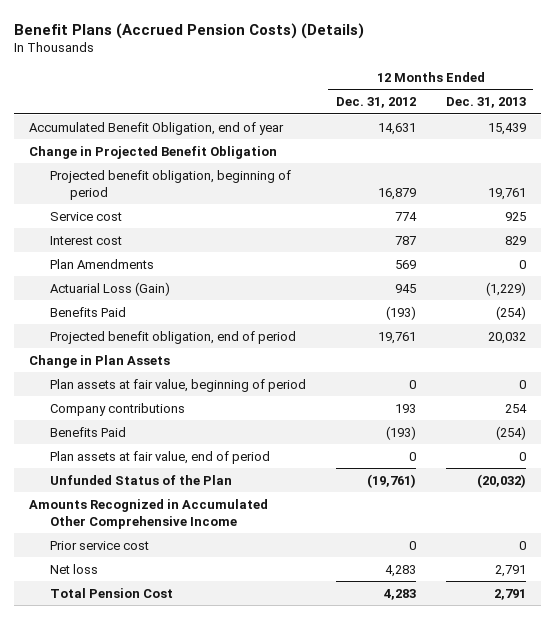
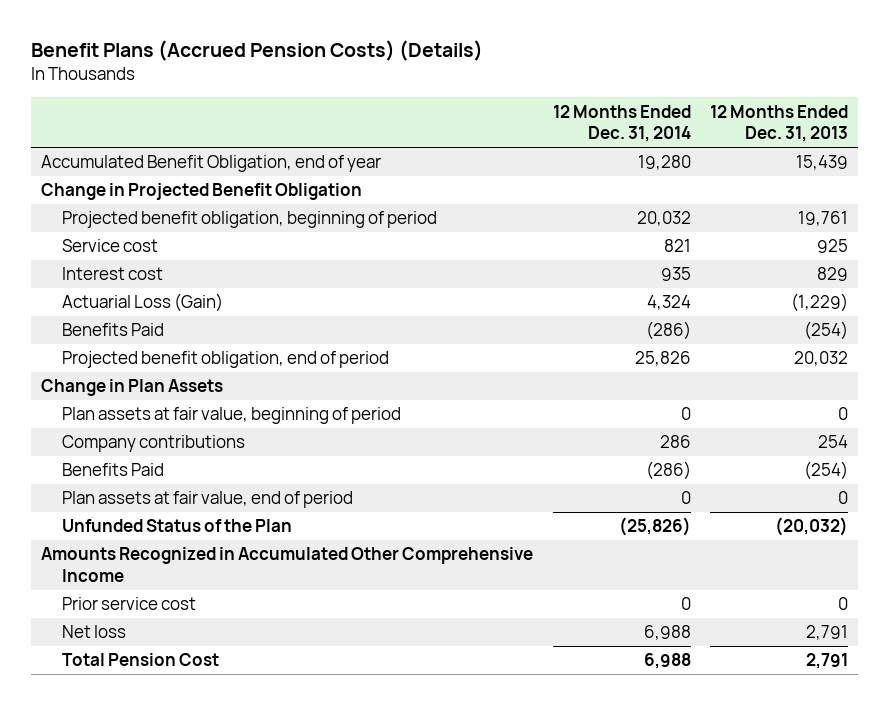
- | 12 Months Ended Dec. 31, 2012 | 12 Months Ended Dec. 31, 2013
+ | 12 Months Ended Dec. 31, 2014 | 12 Months Ended Dec. 31, 2013
- Plan Amendments | 569 | 0

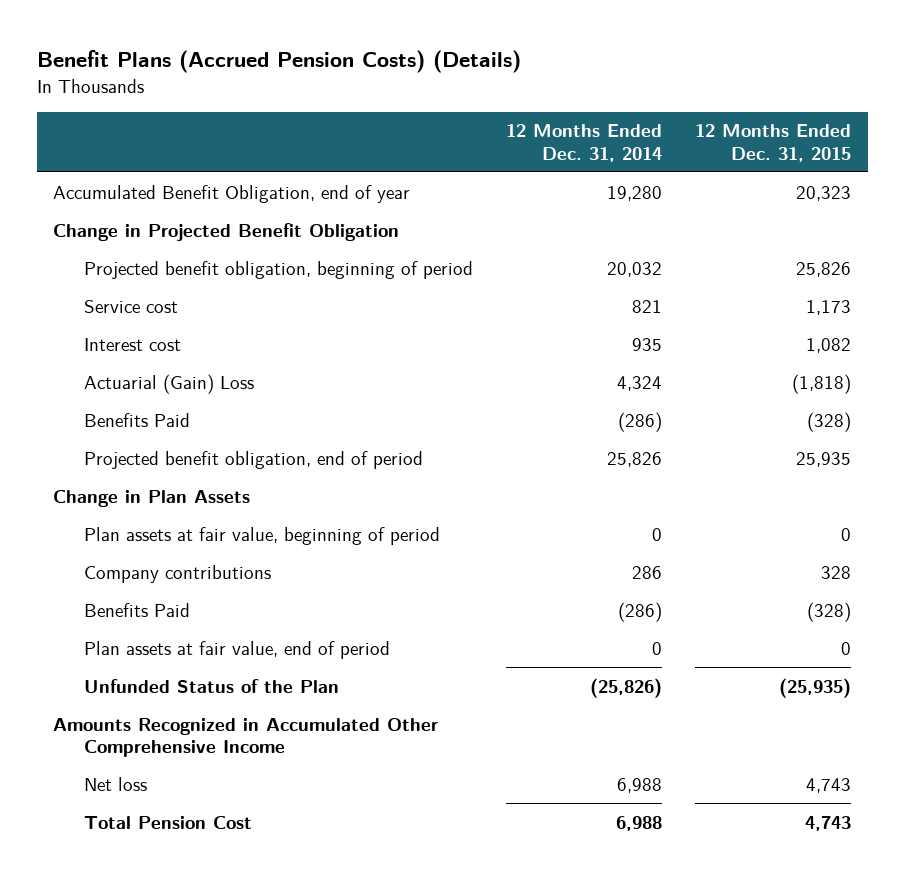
- | 12 Months Ended Dec. 31, 2014 | 12 Months Ended Dec. 31, 2013
+ | 12 Months Ended Dec. 31, 2014 | 12 Months Ended Dec. 31, 2015
- Actuarial Loss (Gain) | 4,324 | (1,229)
+ Actuarial (Gain) Loss | 4,324 | (1,818)
- Prior service cost | 0 | 0

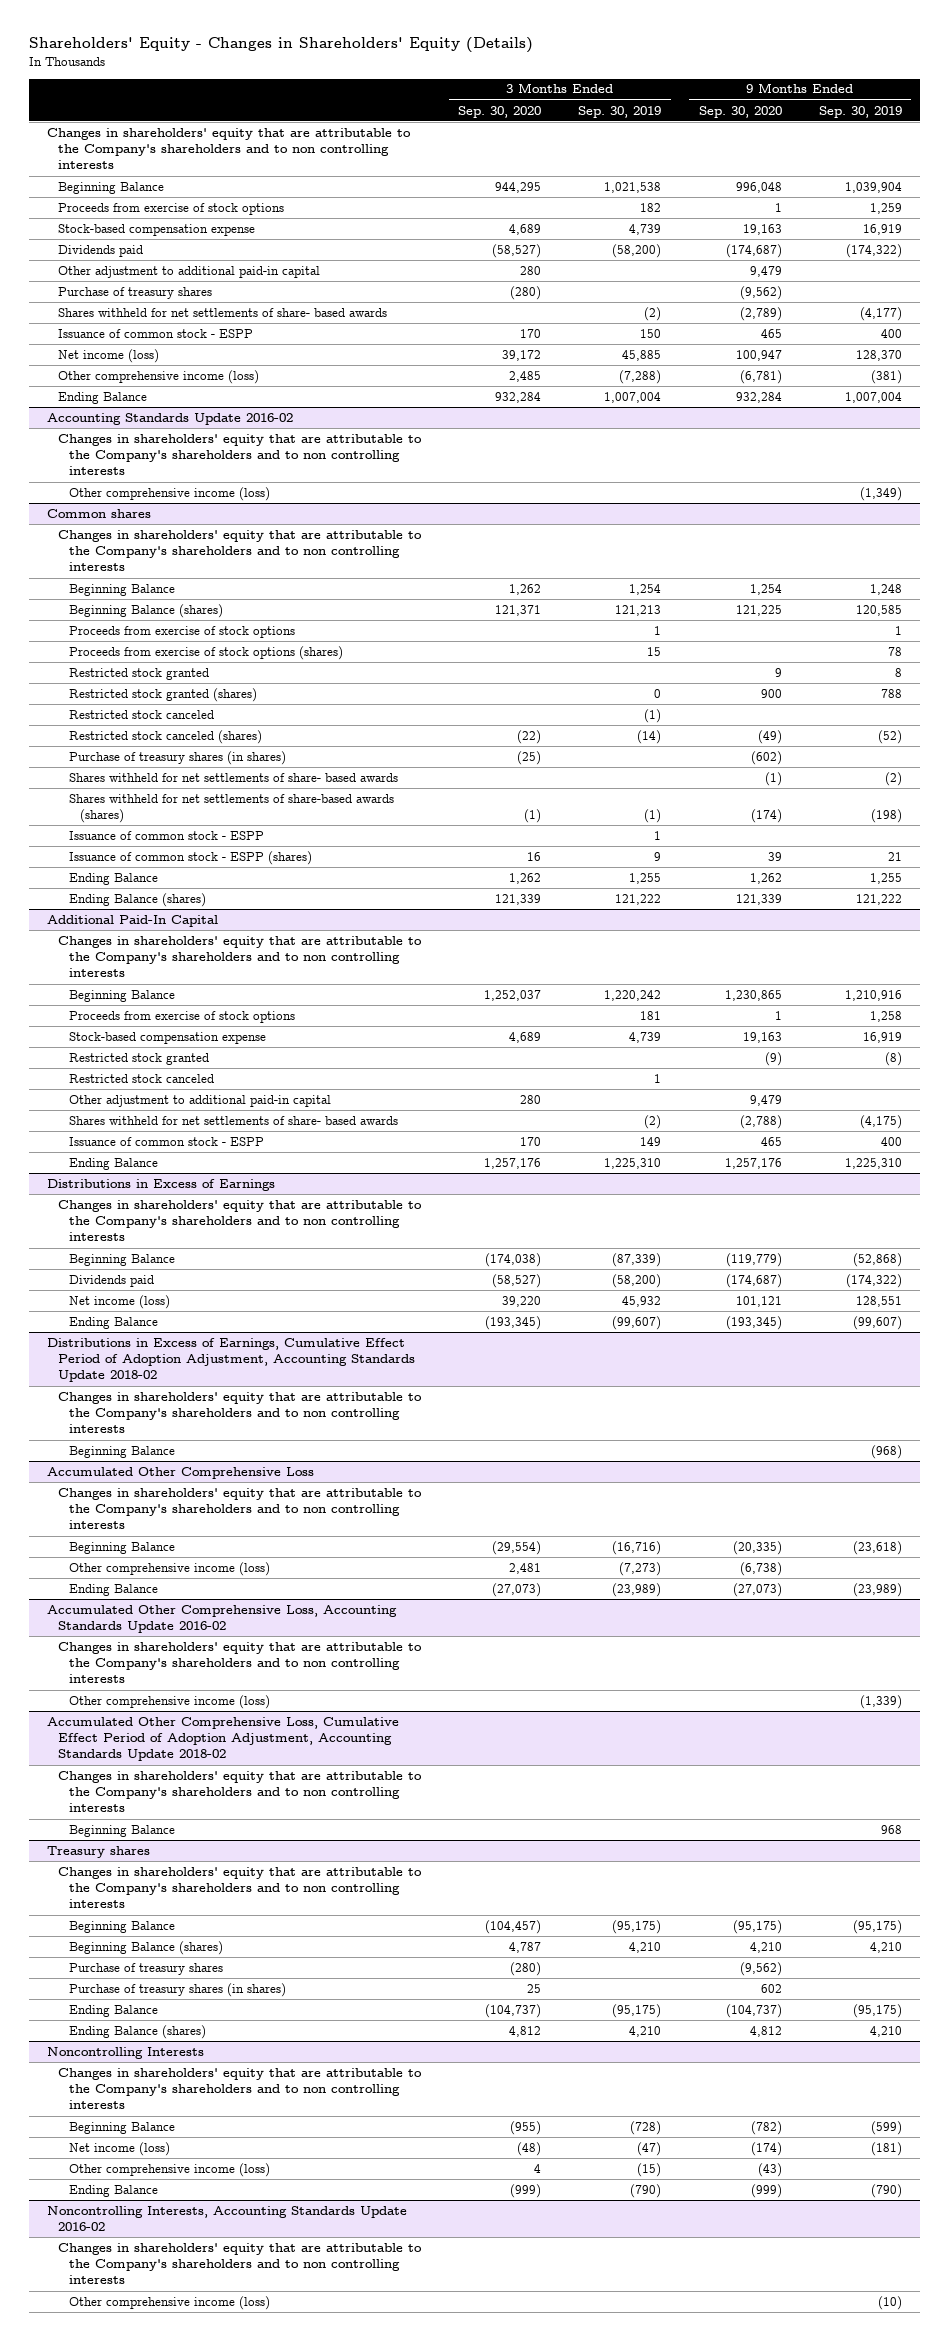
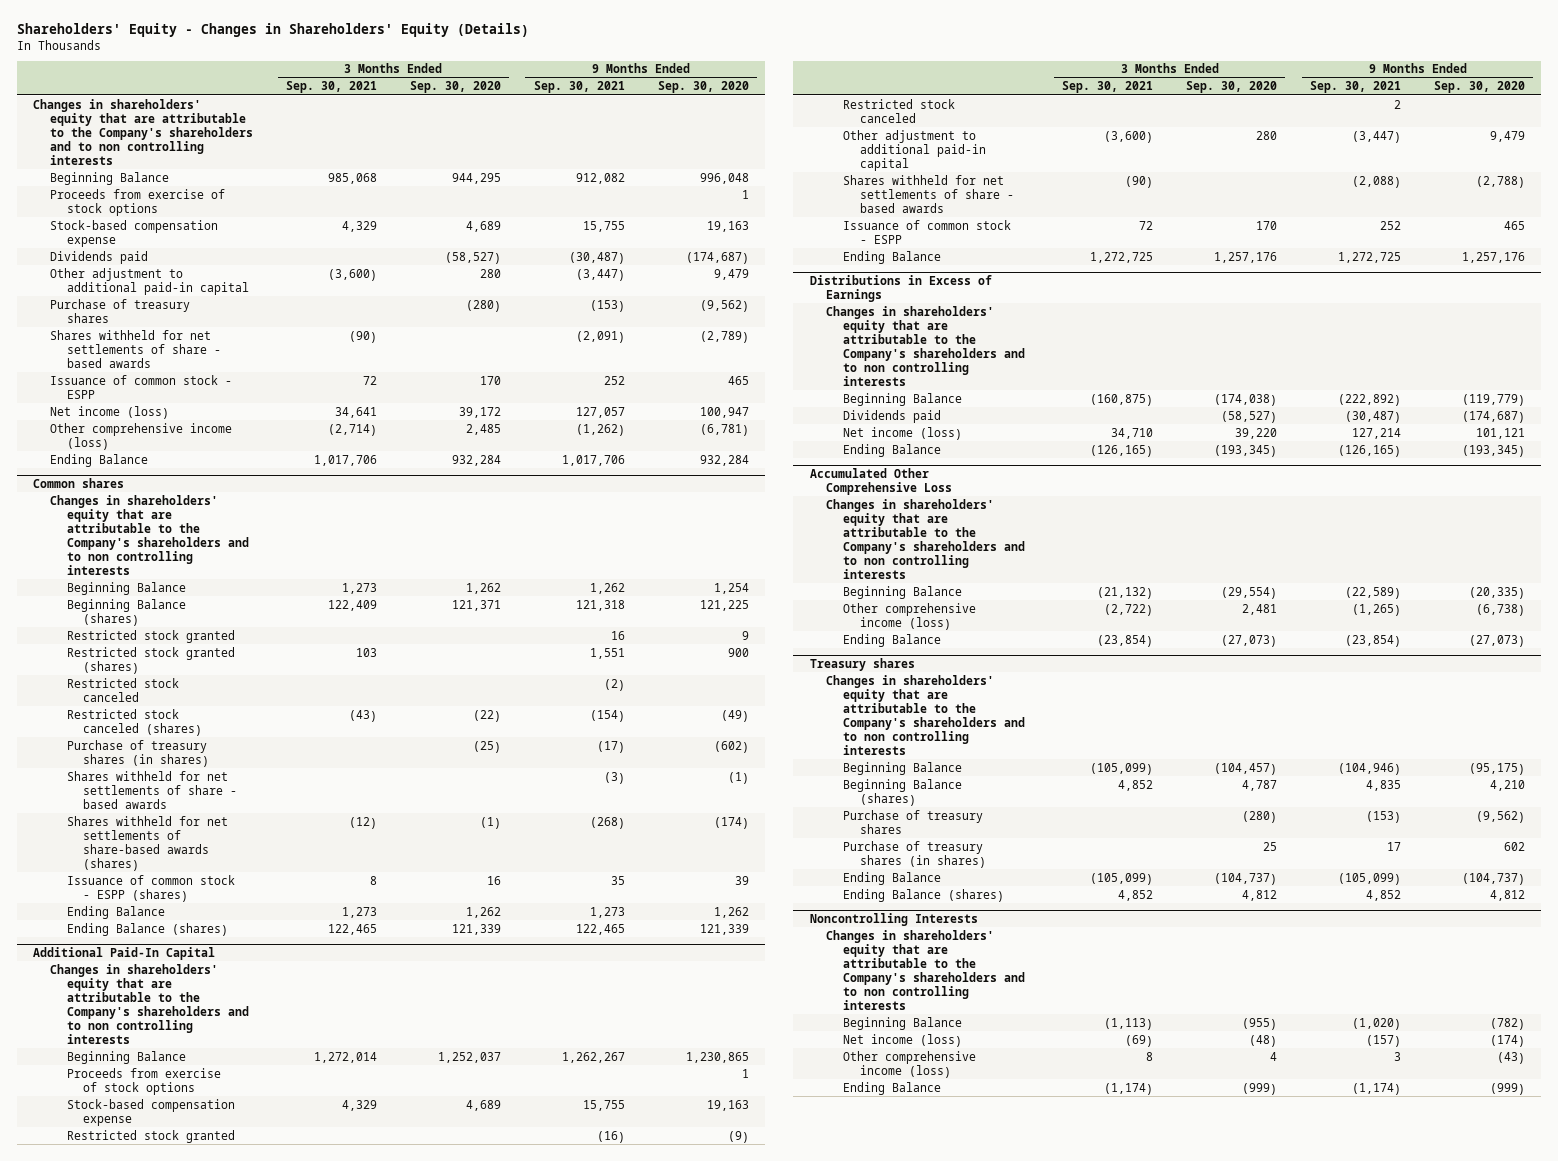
- | 3 Months Ended Sep. 30, 2020 | 3 Months Ended Sep. 30, 2019 | 9 Months Ended Sep. 30, 2020 | 9 Months Ended Sep. 30, 2019
+ | 3 Months Ended Sep. 30, 2021 | 3 Months Ended Sep. 30, 2020 | 9 Months Ended Sep. 30, 2021 | 9 Months Ended Sep. 30, 2020
- Shares withheld for net settlements of share- based awards | | (2) | (2,789) | (4,177)
+ Shares withheld for net settlements of share - based awards | (90) | | (2,091) | (2,789)
- Accounting Standards Update 2016-02
- Changes in shareholders' equity that are attributable to the Company's shareholders and to non controlling interests
- Other comprehensive income (loss) | | | | (1,349)
@ Common shares
- Proceeds from exercise of stock options | | 1 | | 1
- Proceeds from exercise of stock options (shares) | | 15 | | 78
- Shares withheld for net settlements of share- based awards | | | (1) | (2)
+ Shares withheld for net settlements of share - based awards | | | (3) | (1)
- Issuance of common stock - ESPP | | 1 | |
@ Additional Paid-In Capital
- Shares withheld for net settlements of share- based awards | | (2) | (2,788) | (4,175)
+ Shares withheld for net settlements of share - based awards | (90) | | (2,088) | (2,788)
- Distributions in Excess of Earnings, Cumulative Effect Period of Adoption Adjustment, Accounting Standards Update 2018-02
- Changes in shareholders' equity that are attributable to the Company's shareholders and to non controlling interests
- Beginning Balance | | | | (968)
- Accumulated Other Comprehensive Loss, Accounting Standards Update 2016-02
- Changes in shareholders' equity that are attributable to the Company's shareholders and to non controlling interests
- Other comprehensive income (loss) | | | | (1,339)
- Accumulated Other Comprehensive Loss, Cumulative Effect Period of Adoption Adjustment, Accounting Standards Update 2018-02
- Changes in shareholders' equity that are attributable to the Company's shareholders and to non controlling interests
- Beginning Balance | | | | 968
- Noncontrolling Interests, Accounting Standards Update 2016-02
- Changes in shareholders' equity that are attributable to the Company's shareholders and to non controlling interests
- Other comprehensive income (loss) | | | | (10)

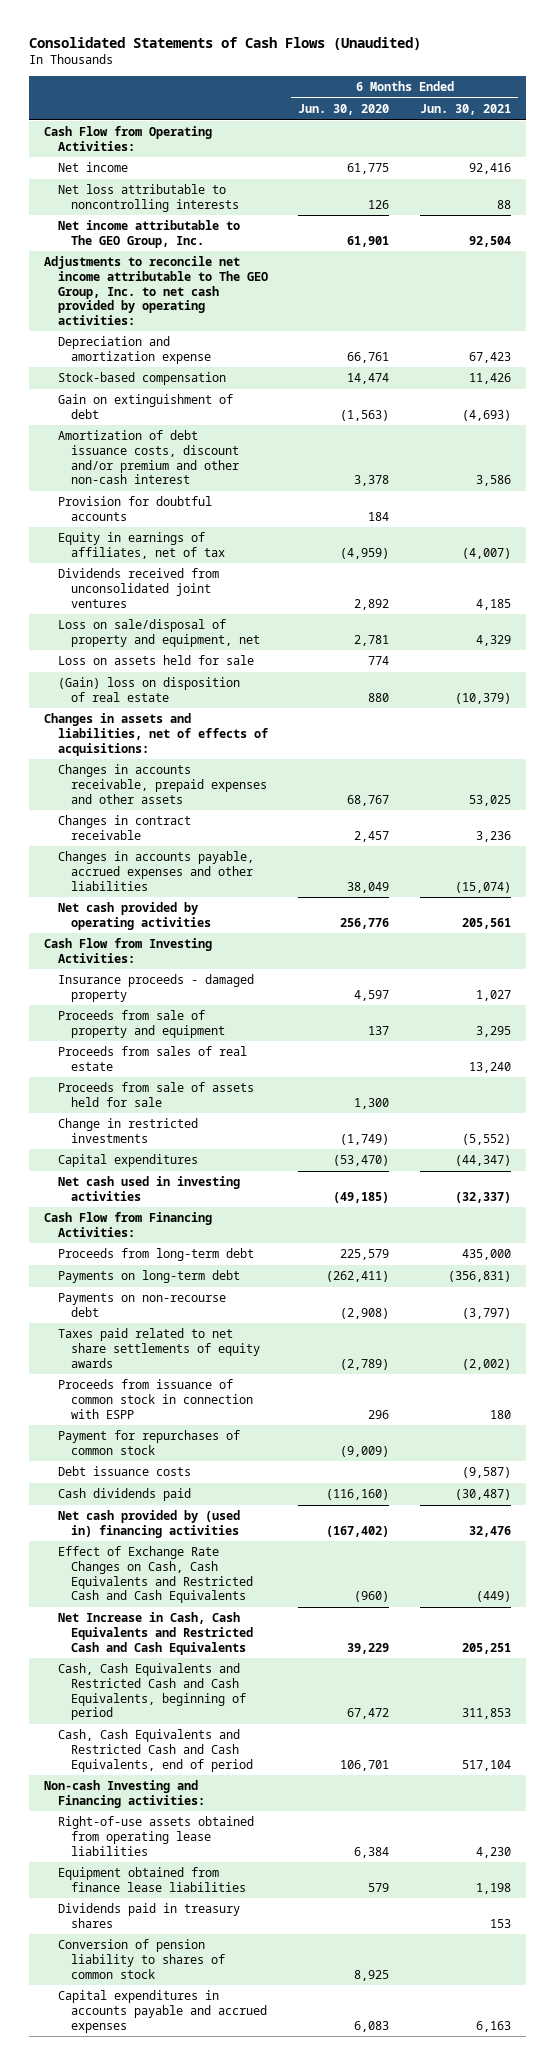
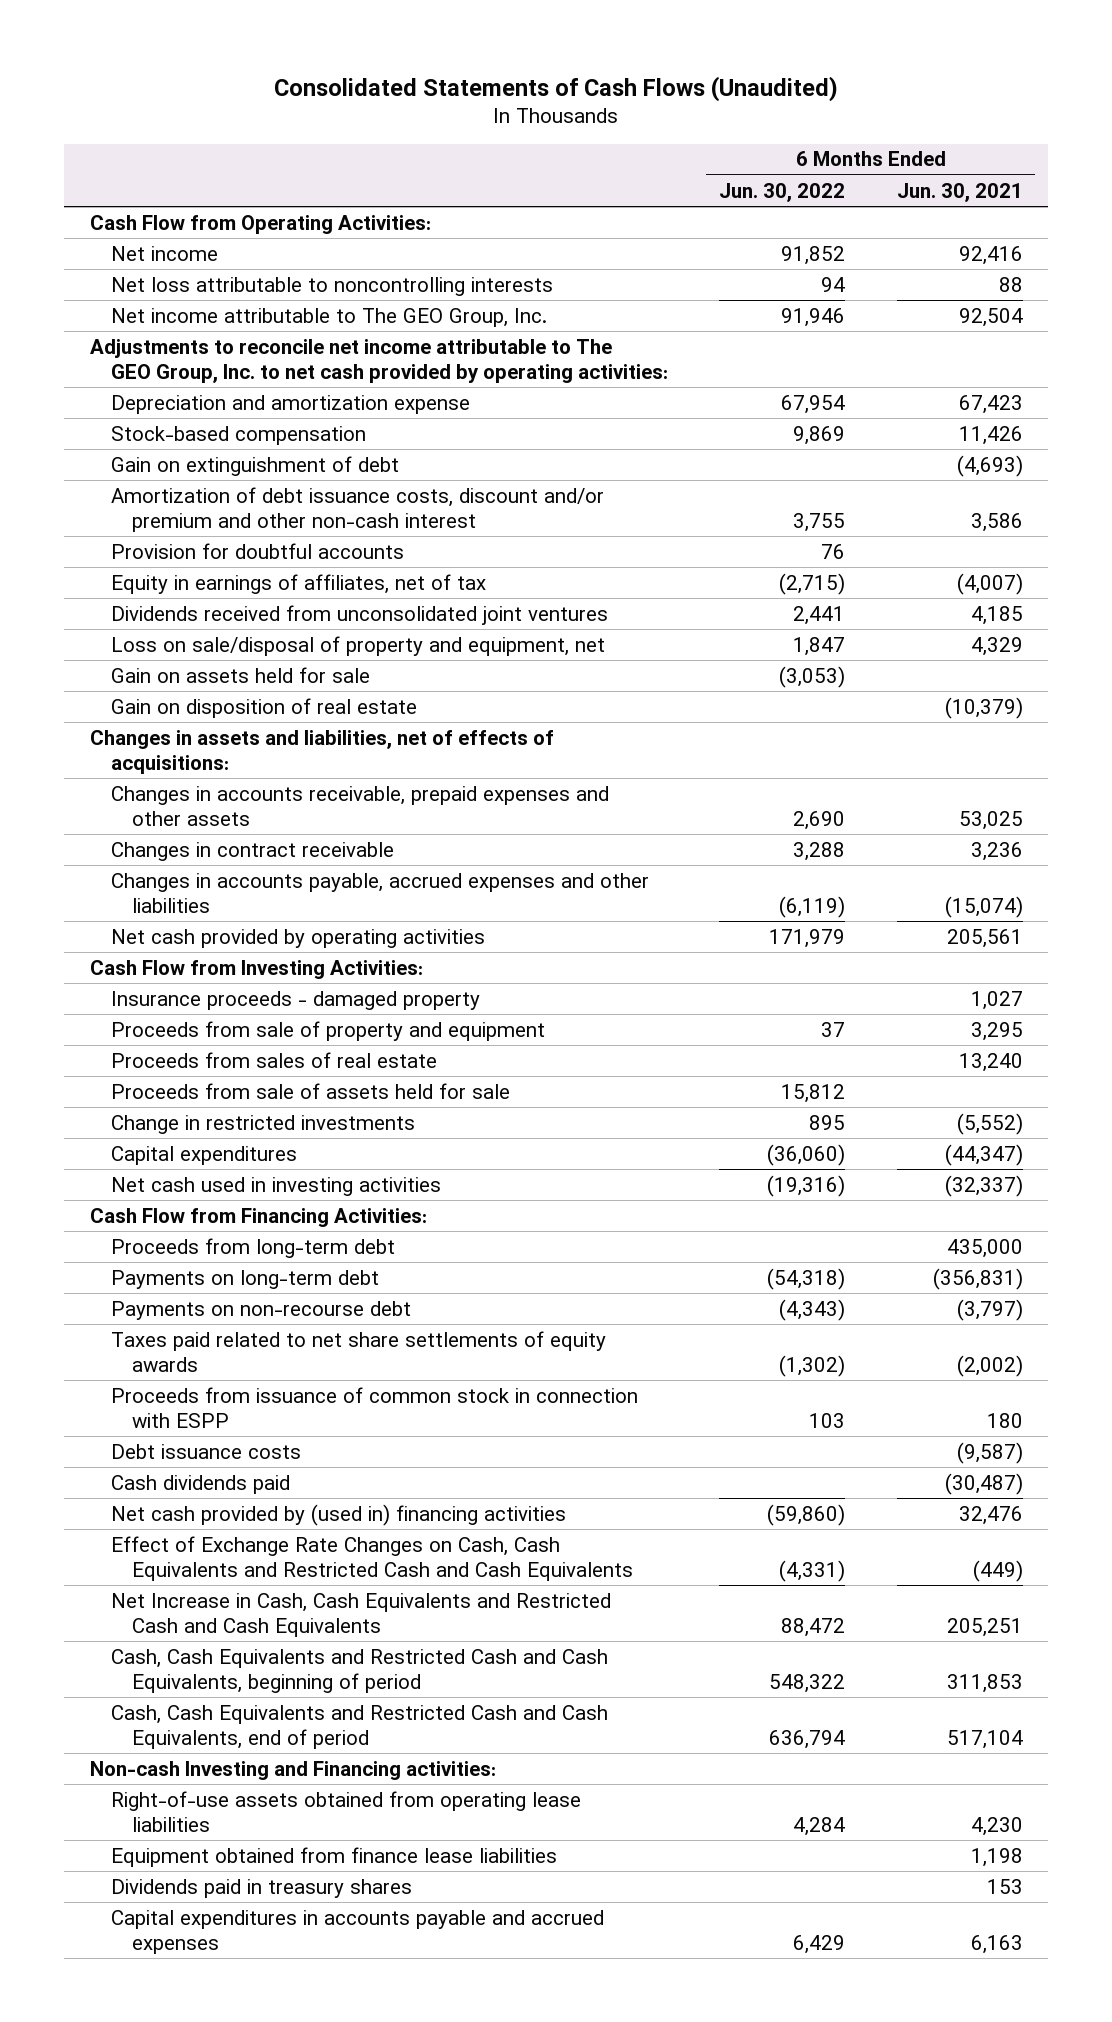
- | 6 Months Ended Jun. 30, 2020 | 6 Months Ended Jun. 30, 2021
+ | 6 Months Ended Jun. 30, 2022 | 6 Months Ended Jun. 30, 2021
- Loss on assets held for sale | 774 |
- (Gain) loss on disposition of real estate | 880 | (10,379)
+ Gain on assets held for sale | (3,053) |
+ Gain on disposition of real estate | | (10,379)
- Payment for repurchases of common stock | (9,009) |
- Conversion of pension liability to shares of common stock | 8,925 |

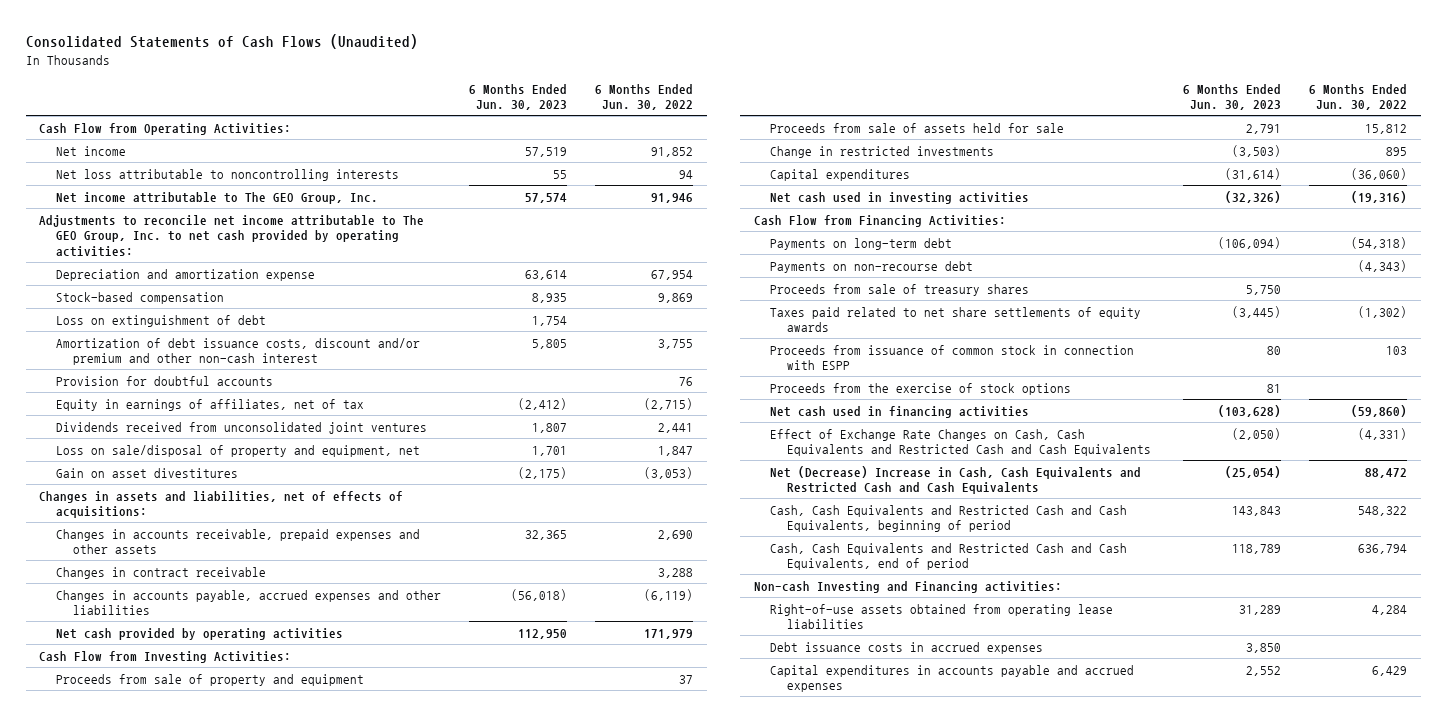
- | 6 Months Ended Jun. 30, 2022 | 6 Months Ended Jun. 30, 2021
+ | 6 Months Ended Jun. 30, 2023 | 6 Months Ended Jun. 30, 2022
- Gain on extinguishment of debt | | (4,693)
+ Loss on extinguishment of debt | 1,754 |
- Gain on assets held for sale | (3,053) |
- Gain on disposition of real estate | | (10,379)
+ Gain on asset divestitures | (2,175) | (3,053)
- Insurance proceeds - damaged property | | 1,027
- Proceeds from sales of real estate | | 13,240
- Proceeds from long-term debt | | 435,000
+ Proceeds from sale of treasury shares | 5,750 |
- Debt issuance costs | | (9,587)
- Cash dividends paid | | (30,487)
- Net cash provided by (used in) financing activities | (59,860) | 32,476
+ Proceeds from the exercise of stock options | 81 |
+ Net cash used in financing activities | (103,628) | (59,860)
- Net Increase in Cash, Cash Equivalents and Restricted Cash and Cash Equivalents | 88,472 | 205,251
+ Net (Decrease) Increase in Cash, Cash Equivalents and Restricted Cash and Cash Equivalents | (25,054) | 88,472
- Equipment obtained from finance lease liabilities | | 1,198
- Dividends paid in treasury shares | | 153
+ Debt issuance costs in accrued expenses | 3,850 |

